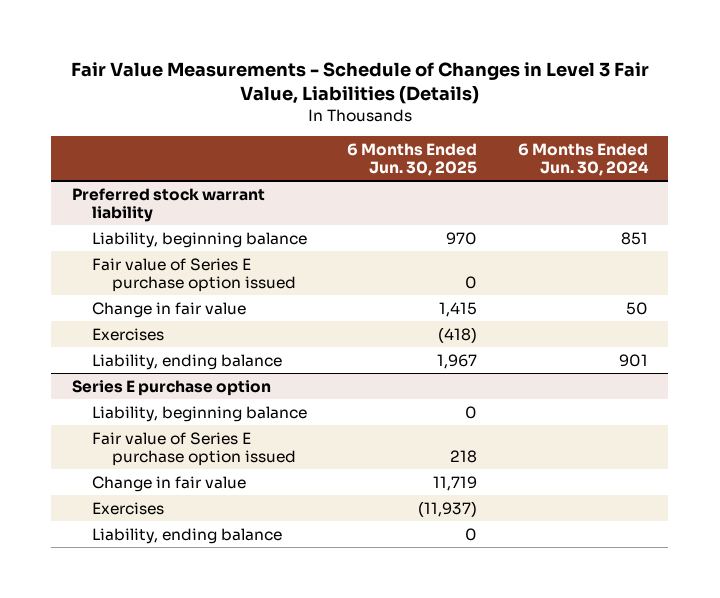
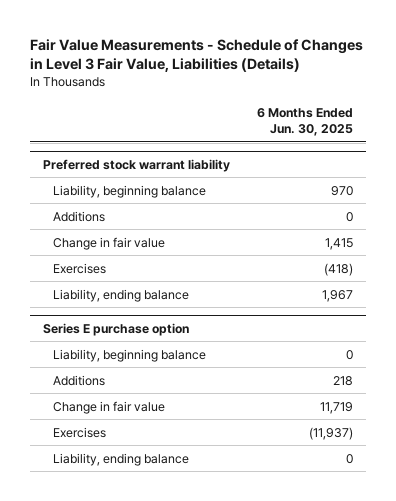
- | 6 Months Ended Jun. 30, 2025 | 6 Months Ended Jun. 30, 2024
+ | 6 Months Ended Jun. 30, 2025
@ Preferred stock warrant liability
- Fair value of Series E purchase option issued | 0 |
+ Additions | 0
@ Series E purchase option
- Fair value of Series E purchase option issued | 218 |
+ Additions | 218

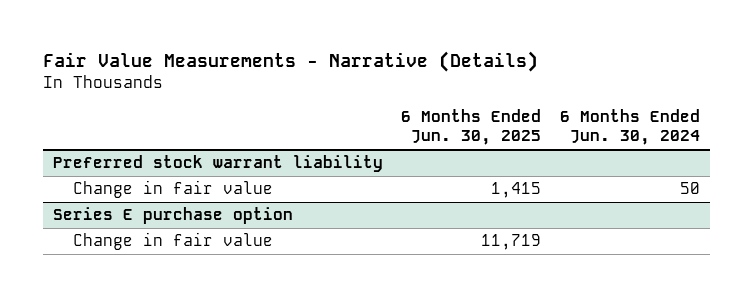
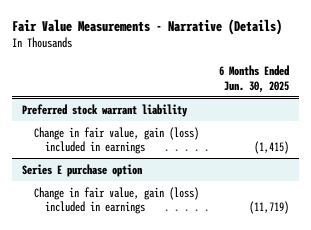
- | 6 Months Ended Jun. 30, 2025 | 6 Months Ended Jun. 30, 2024
+ | 6 Months Ended Jun. 30, 2025
@ Preferred stock warrant liability
- Change in fair value | 1,415 | 50
+ Change in fair value, gain (loss) included in earnings | (1,415)
@ Series E purchase option
- Change in fair value | 11,719 |
+ Change in fair value, gain (loss) included in earnings | (11,719)

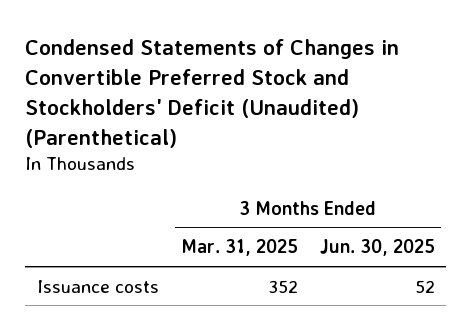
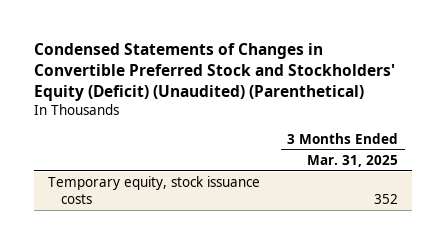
- Condensed Statements of Changes in Convertible Preferred Stock and Stockholders' Deficit (Unaudited) (Parenthetical)
+ Condensed Statements of Changes in Convertible Preferred Stock and Stockholders' Equity (Deficit) (Unaudited) (Parenthetical)
- | 3 Months Ended Mar. 31, 2025 | 3 Months Ended Jun. 30, 2025
+ | 3 Months Ended Mar. 31, 2025
- Issuance costs | 352 | 52
+ Temporary equity, stock issuance costs | 352

